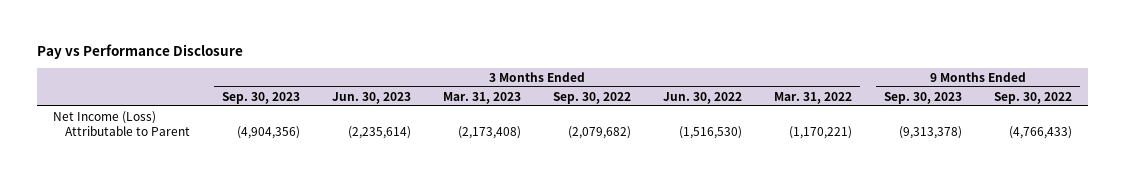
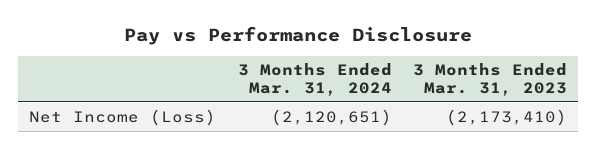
- | 3 Months Ended Sep. 30, 2023 | 3 Months Ended Jun. 30, 2023 | 3 Months Ended Mar. 31, 2023 | 3 Months Ended Sep. 30, 2022 | 3 Months Ended Jun. 30, 2022 | 3 Months Ended Mar. 31, 2022 | 9 Months Ended Sep. 30, 2023 | 9 Months Ended Sep. 30, 2022
+ | 3 Months Ended Mar. 31, 2024 | 3 Months Ended Mar. 31, 2023
- Net Income (Loss) Attributable to Parent | (4,904,356) | (2,235,614) | (2,173,408) | (2,079,682) | (1,516,530) | (1,170,221) | (9,313,378) | (4,766,433)
+ Net Income (Loss) | (2,120,651) | (2,173,410)

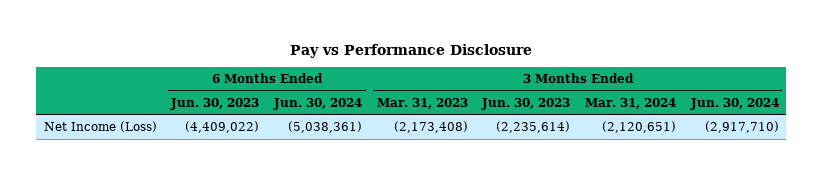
- | 3 Months Ended Mar. 31, 2024 | 3 Months Ended Mar. 31, 2023
+ | 6 Months Ended Jun. 30, 2023 | 6 Months Ended Jun. 30, 2024 | 3 Months Ended Mar. 31, 2023 | 3 Months Ended Jun. 30, 2023 | 3 Months Ended Mar. 31, 2024 | 3 Months Ended Jun. 30, 2024
- Net Income (Loss) | (2,120,651) | (2,173,410)
+ Net Income (Loss) | (4,409,022) | (5,038,361) | (2,173,408) | (2,235,614) | (2,120,651) | (2,917,710)

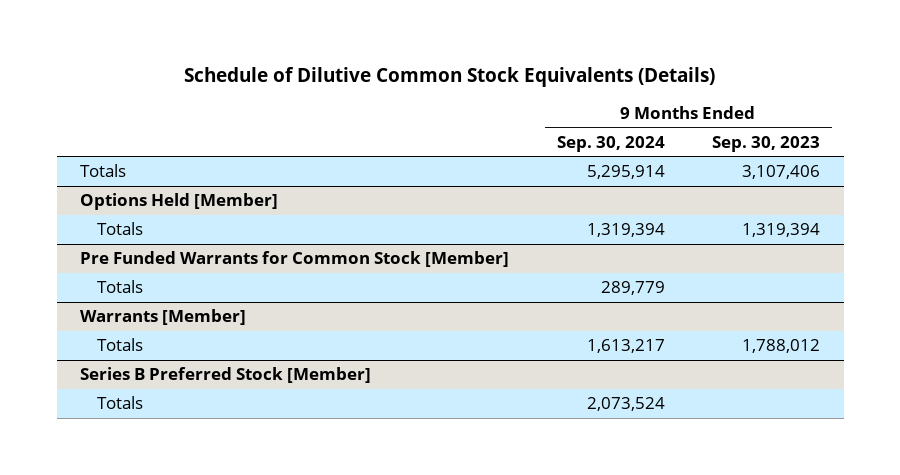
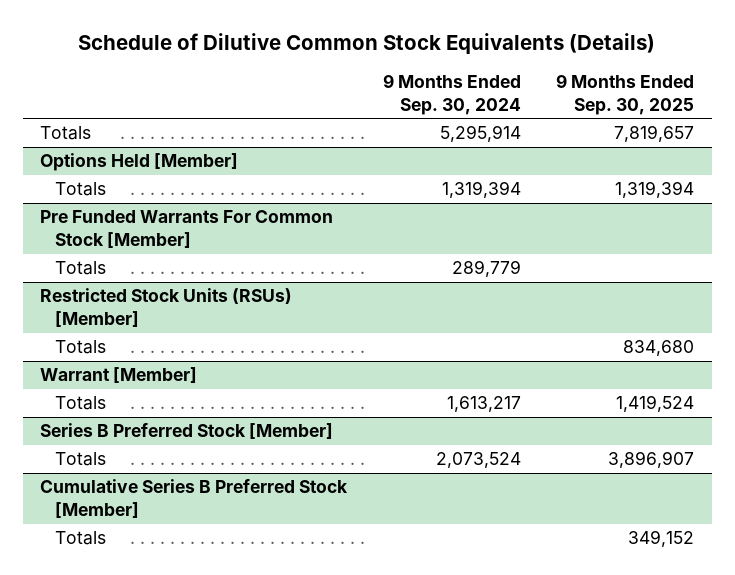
- | 9 Months Ended Sep. 30, 2024 | 9 Months Ended Sep. 30, 2023
+ | 9 Months Ended Sep. 30, 2024 | 9 Months Ended Sep. 30, 2025
- Pre Funded Warrants for Common Stock [Member]
+ Pre Funded Warrants For Common Stock [Member]
- Warrants [Member]
+ Restricted Stock Units (RSUs) [Member]
+ Totals | | 834,680
+ Warrant [Member]
+ Cumulative Series B Preferred Stock [Member]
+ Totals | | 349,152

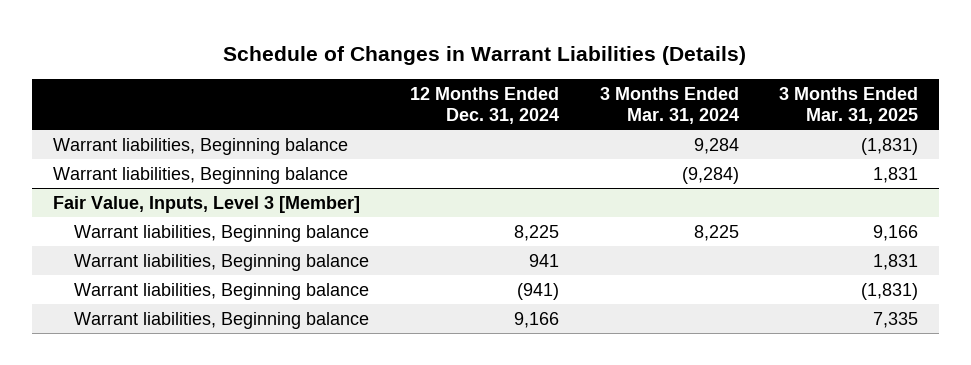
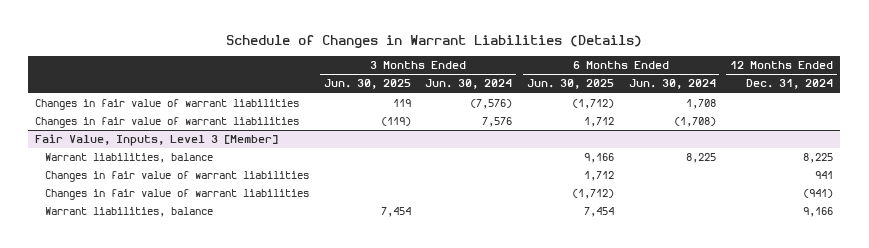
- | 12 Months Ended Dec. 31, 2024 | 3 Months Ended Mar. 31, 2024 | 3 Months Ended Mar. 31, 2025
+ | 3 Months Ended Jun. 30, 2025 | 3 Months Ended Jun. 30, 2024 | 6 Months Ended Jun. 30, 2025 | 6 Months Ended Jun. 30, 2024 | 12 Months Ended Dec. 31, 2024
- Warrant liabilities, Beginning balance | | 9,284 | (1,831)
- Warrant liabilities, Beginning balance | | (9,284) | 1,831
+ Changes in fair value of warrant liabilities | 119 | (7,576) | (1,712) | 1,708 |
+ Changes in fair value of warrant liabilities | (119) | 7,576 | 1,712 | (1,708) |
@ Fair Value, Inputs, Level 3 [Member]
- Warrant liabilities, Beginning balance | 8,225 | 8,225 | 9,166
- Warrant liabilities, Beginning balance | 941 | | 1,831
- Warrant liabilities, Beginning balance | (941) | | (1,831)
- Warrant liabilities, Beginning balance | 9,166 | | 7,335
+ Warrant liabilities, balance | | | 9,166 | 8,225 | 8,225
+ Changes in fair value of warrant liabilities | | | 1,712 | | 941
+ Changes in fair value of warrant liabilities | | | (1,712) | | (941)
+ Warrant liabilities, balance | 7,454 | | 7,454 | | 9,166

